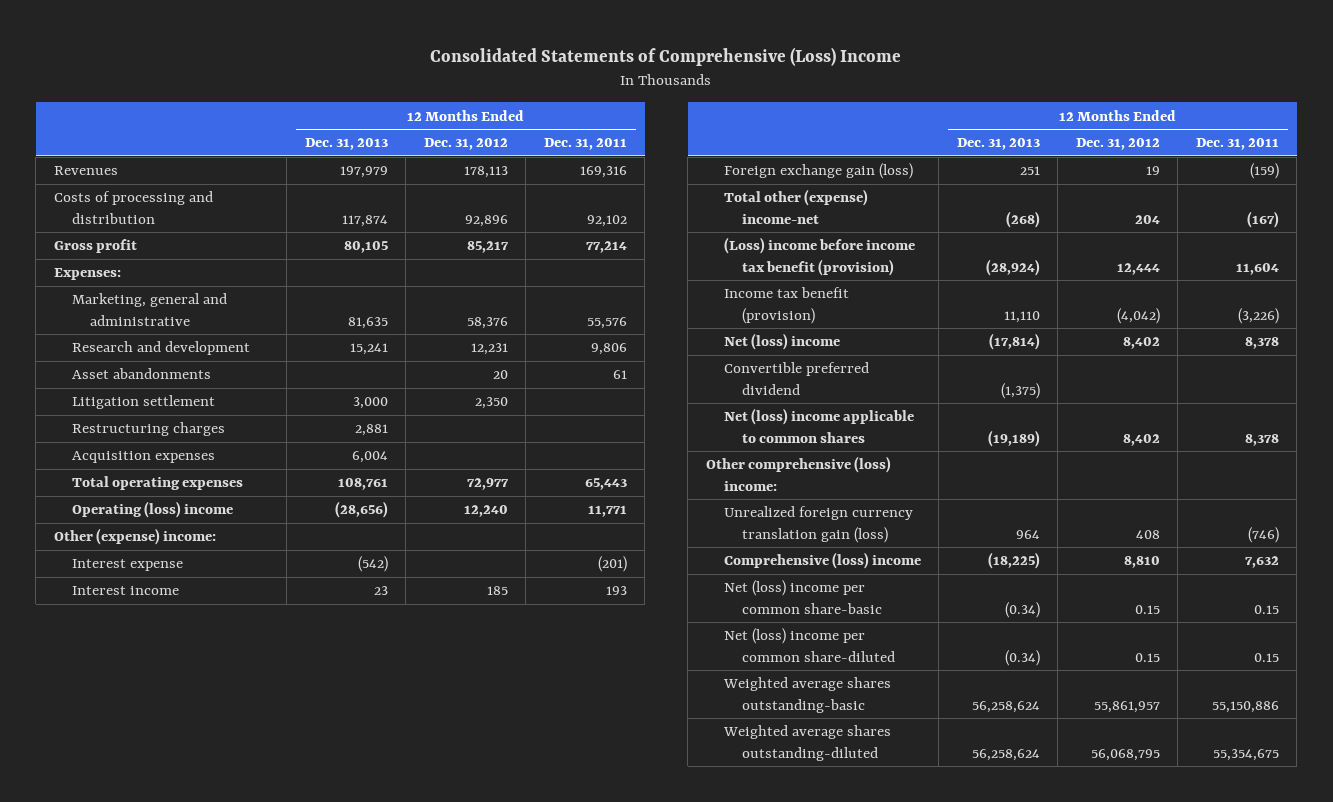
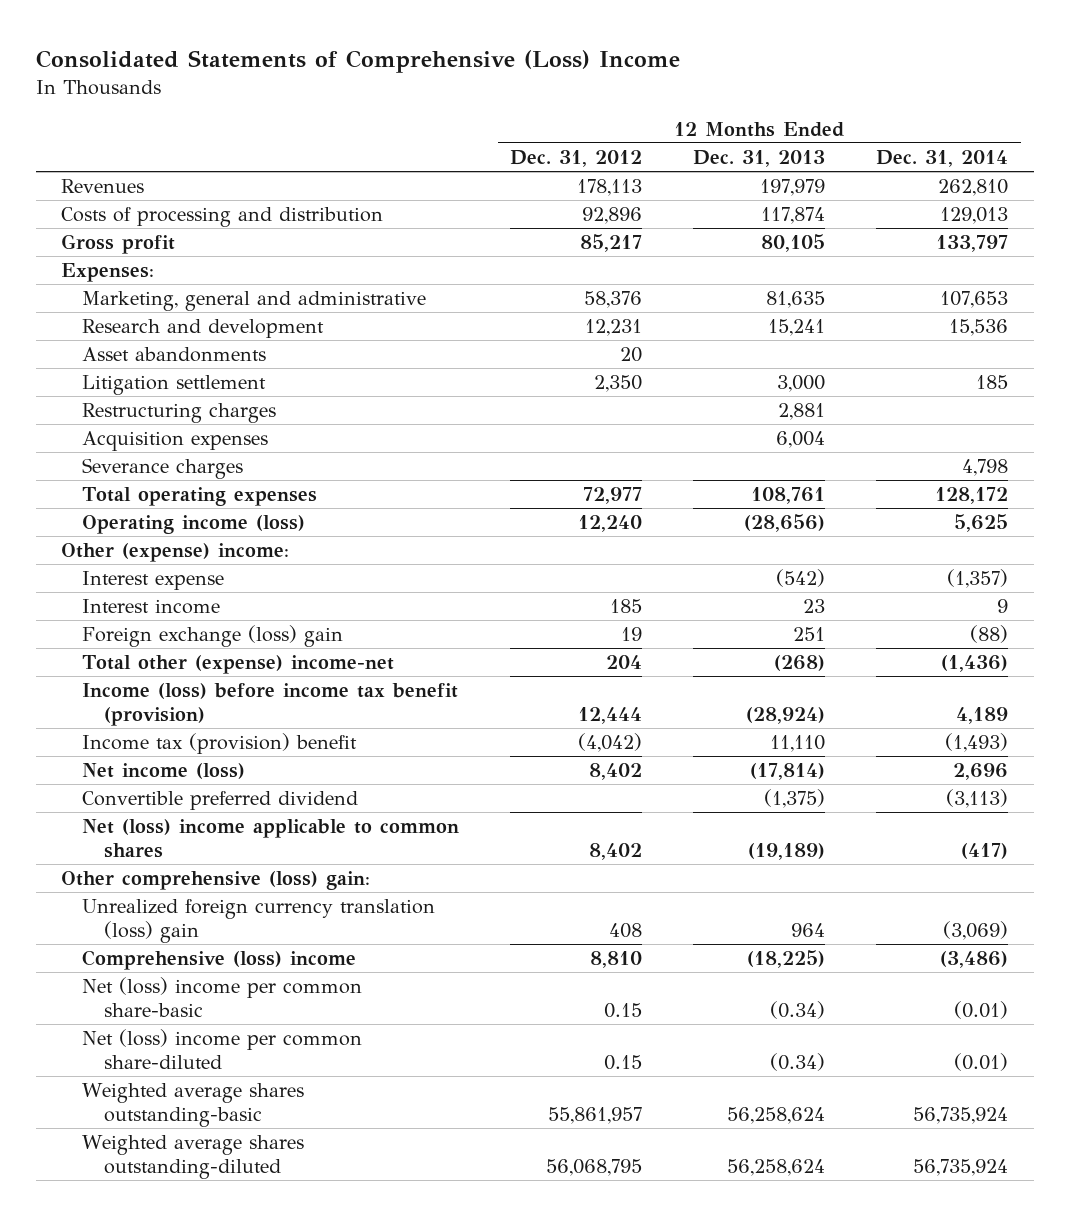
- | 12 Months Ended Dec. 31, 2013 | 12 Months Ended Dec. 31, 2012 | 12 Months Ended Dec. 31, 2011
+ | 12 Months Ended Dec. 31, 2012 | 12 Months Ended Dec. 31, 2013 | 12 Months Ended Dec. 31, 2014
+ Severance charges | | | 4,798
- Operating (loss) income | (28,656) | 12,240 | 11,771
+ Operating income (loss) | 12,240 | (28,656) | 5,625
- Foreign exchange gain (loss) | 251 | 19 | (159)
+ Foreign exchange (loss) gain | 19 | 251 | (88)
- (Loss) income before income tax benefit (provision) | (28,924) | 12,444 | 11,604
- Income tax benefit (provision) | 11,110 | (4,042) | (3,226)
- Net (loss) income | (17,814) | 8,402 | 8,378
+ Income (loss) before income tax benefit (provision) | 12,444 | (28,924) | 4,189
+ Income tax (provision) benefit | (4,042) | 11,110 | (1,493)
+ Net income (loss) | 8,402 | (17,814) | 2,696
- Other comprehensive (loss) income:
- Unrealized foreign currency translation gain (loss) | 964 | 408 | (746)
+ Other comprehensive (loss) gain:
+ Unrealized foreign currency translation (loss) gain | 408 | 964 | (3,069)

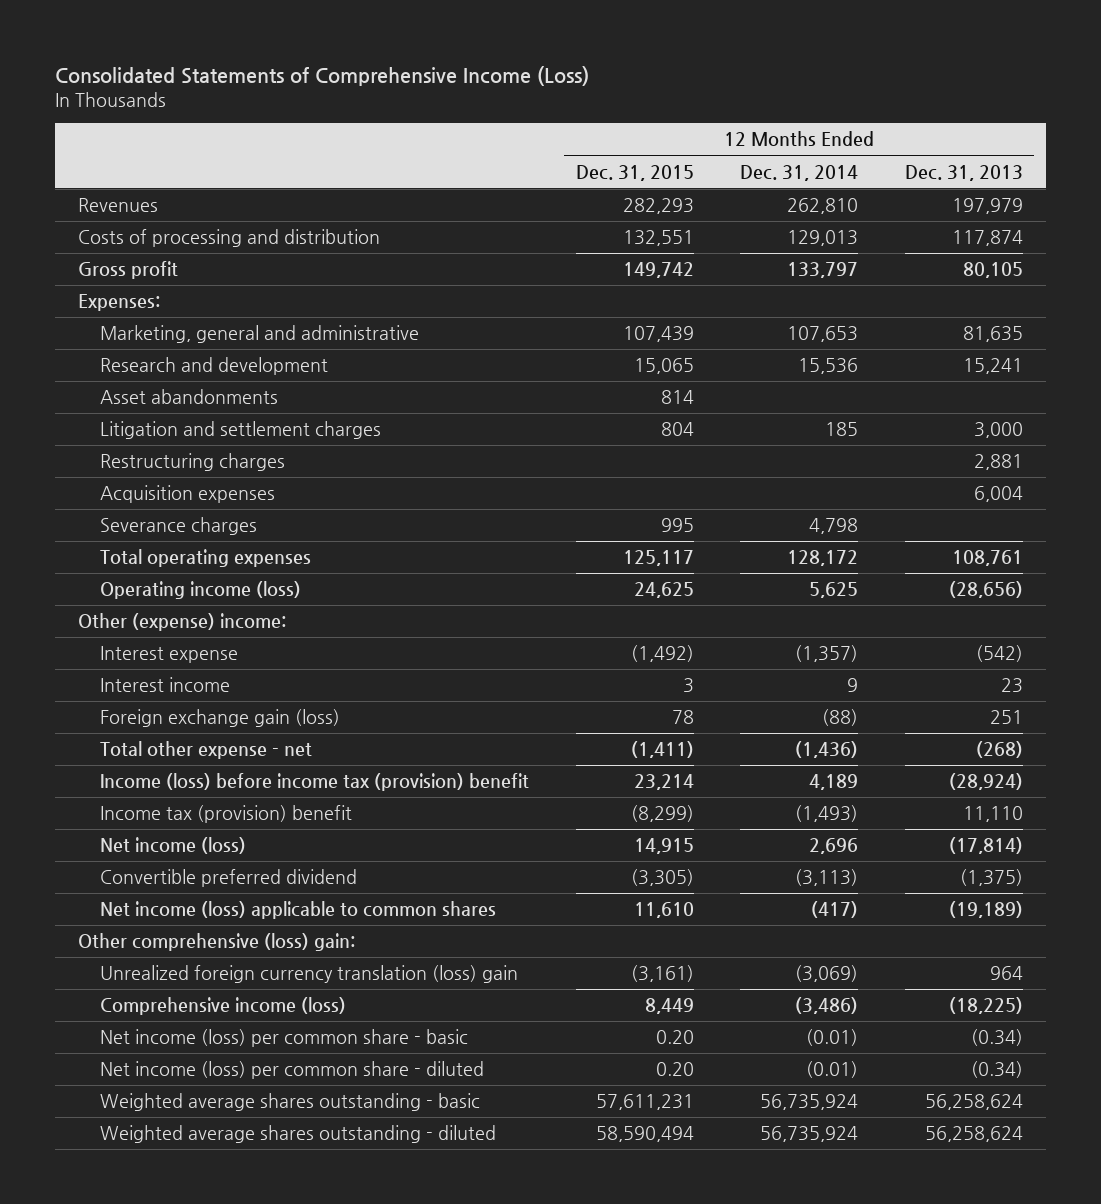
- Consolidated Statements of Comprehensive (Loss) Income
+ Consolidated Statements of Comprehensive Income (Loss)
- | 12 Months Ended Dec. 31, 2012 | 12 Months Ended Dec. 31, 2013 | 12 Months Ended Dec. 31, 2014
+ | 12 Months Ended Dec. 31, 2015 | 12 Months Ended Dec. 31, 2014 | 12 Months Ended Dec. 31, 2013
- Litigation settlement | 2,350 | 3,000 | 185
+ Litigation and settlement charges | 804 | 185 | 3,000
- Foreign exchange (loss) gain | 19 | 251 | (88)
- Total other (expense) income-net | 204 | (268) | (1,436)
- Income (loss) before income tax benefit (provision) | 12,444 | (28,924) | 4,189
+ Foreign exchange gain (loss) | 78 | (88) | 251
+ Total other expense - net | (1,411) | (1,436) | (268)
+ Income (loss) before income tax (provision) benefit | 23,214 | 4,189 | (28,924)
- Net (loss) income applicable to common shares | 8,402 | (19,189) | (417)
+ Net income (loss) applicable to common shares | 11,610 | (417) | (19,189)
- Comprehensive (loss) income | 8,810 | (18,225) | (3,486)
- Net (loss) income per common share-basic | 0.15 | (0.34) | (0.01)
- Net (loss) income per common share-diluted | 0.15 | (0.34) | (0.01)
- Weighted average shares outstanding-basic | 55,861,957 | 56,258,624 | 56,735,924
- Weighted average shares outstanding-diluted | 56,068,795 | 56,258,624 | 56,735,924
+ Comprehensive income (loss) | 8,449 | (3,486) | (18,225)
+ Net income (loss) per common share - basic | 0.20 | (0.01) | (0.34)
+ Net income (loss) per common share - diluted | 0.20 | (0.01) | (0.34)
+ Weighted average shares outstanding - basic | 57,611,231 | 56,735,924 | 56,258,624
+ Weighted average shares outstanding - diluted | 58,590,494 | 56,735,924 | 56,258,624

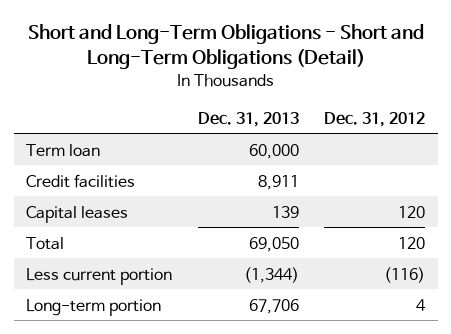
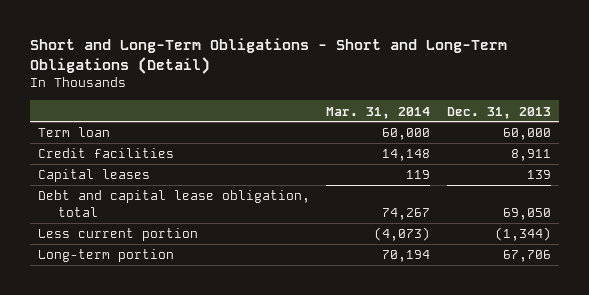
- | Dec. 31, 2013 | Dec. 31, 2012
+ | Mar. 31, 2014 | Dec. 31, 2013
- Total | 69,050 | 120
+ Debt and capital lease obligation, total | 74,267 | 69,050

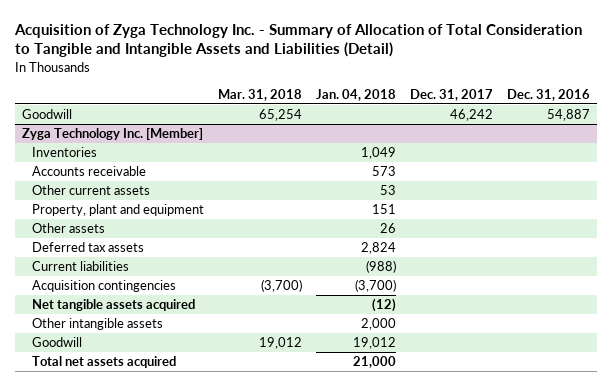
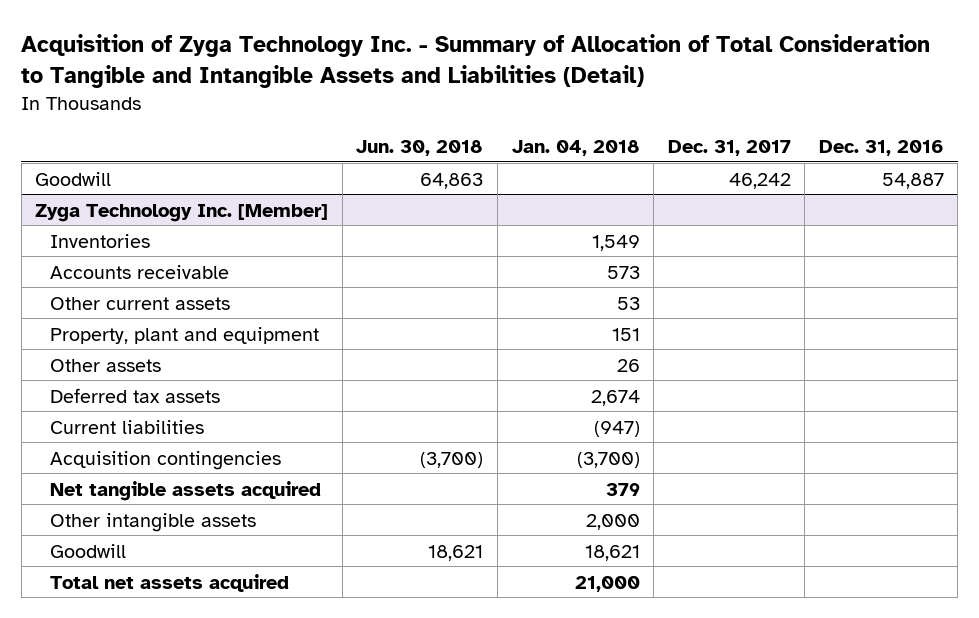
- | Mar. 31, 2018 | Jan. 04, 2018 | Dec. 31, 2017 | Dec. 31, 2016
+ | Jun. 30, 2018 | Jan. 04, 2018 | Dec. 31, 2017 | Dec. 31, 2016
@ Zyga Technology Inc. [Member]
- Inventories | | 1,049 | |
+ Inventories | | 1,549 | |
- Deferred tax assets | | 2,824 | |
- Current liabilities | | (988) | |
+ Deferred tax assets | | 2,674 | |
+ Current liabilities | | (947) | |
- Net tangible assets acquired | | (12) | |
+ Net tangible assets acquired | | 379 | |
- Goodwill | 19,012 | 19,012 | |
+ Goodwill | 18,621 | 18,621 | |

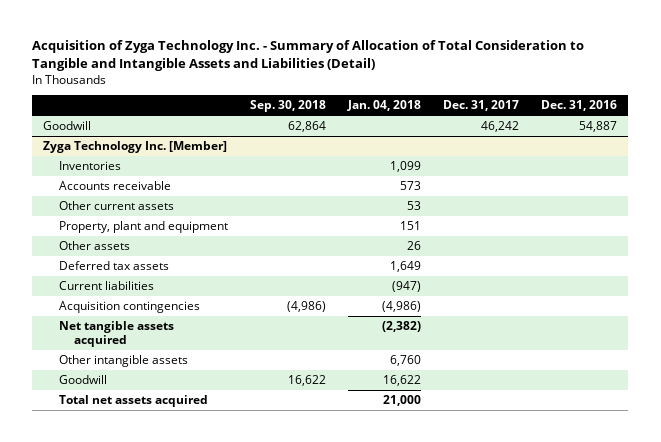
- | Jun. 30, 2018 | Jan. 04, 2018 | Dec. 31, 2017 | Dec. 31, 2016
+ | Sep. 30, 2018 | Jan. 04, 2018 | Dec. 31, 2017 | Dec. 31, 2016
@ Zyga Technology Inc. [Member]
- Inventories | | 1,549 | |
+ Inventories | | 1,099 | |
- Deferred tax assets | | 2,674 | |
+ Deferred tax assets | | 1,649 | |
- Acquisition contingencies | (3,700) | (3,700) | |
- Net tangible assets acquired | | 379 | |
- Other intangible assets | | 2,000 | |
- Goodwill | 18,621 | 18,621 | |
+ Acquisition contingencies | (4,986) | (4,986) | |
+ Net tangible assets acquired | | (2,382) | |
+ Other intangible assets | | 6,760 | |
+ Goodwill | 16,622 | 16,622 | |

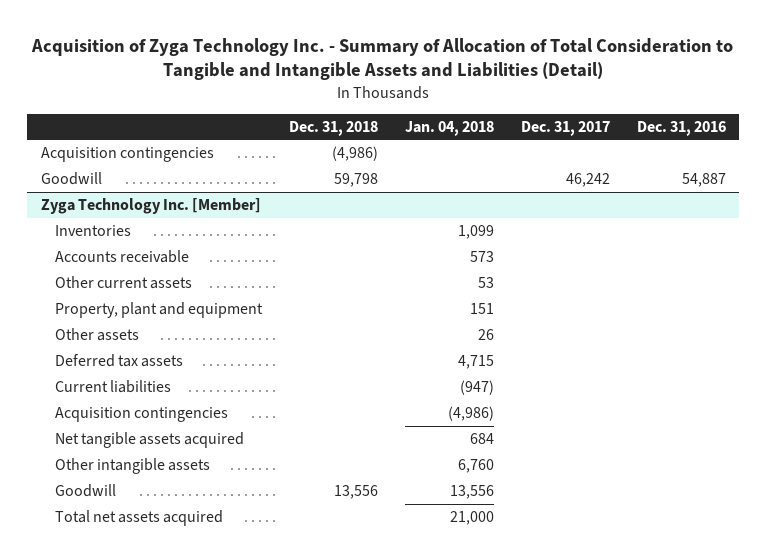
- | Sep. 30, 2018 | Jan. 04, 2018 | Dec. 31, 2017 | Dec. 31, 2016
+ | Dec. 31, 2018 | Jan. 04, 2018 | Dec. 31, 2017 | Dec. 31, 2016
+ Acquisition contingencies | (4,986) | | |
@ Zyga Technology Inc. [Member]
- Deferred tax assets | | 1,649 | |
+ Deferred tax assets | | 4,715 | |
- Net tangible assets acquired | | (2,382) | |
+ Net tangible assets acquired | | 684 | |
- Goodwill | 16,622 | 16,622 | |
+ Goodwill | 13,556 | 13,556 | |

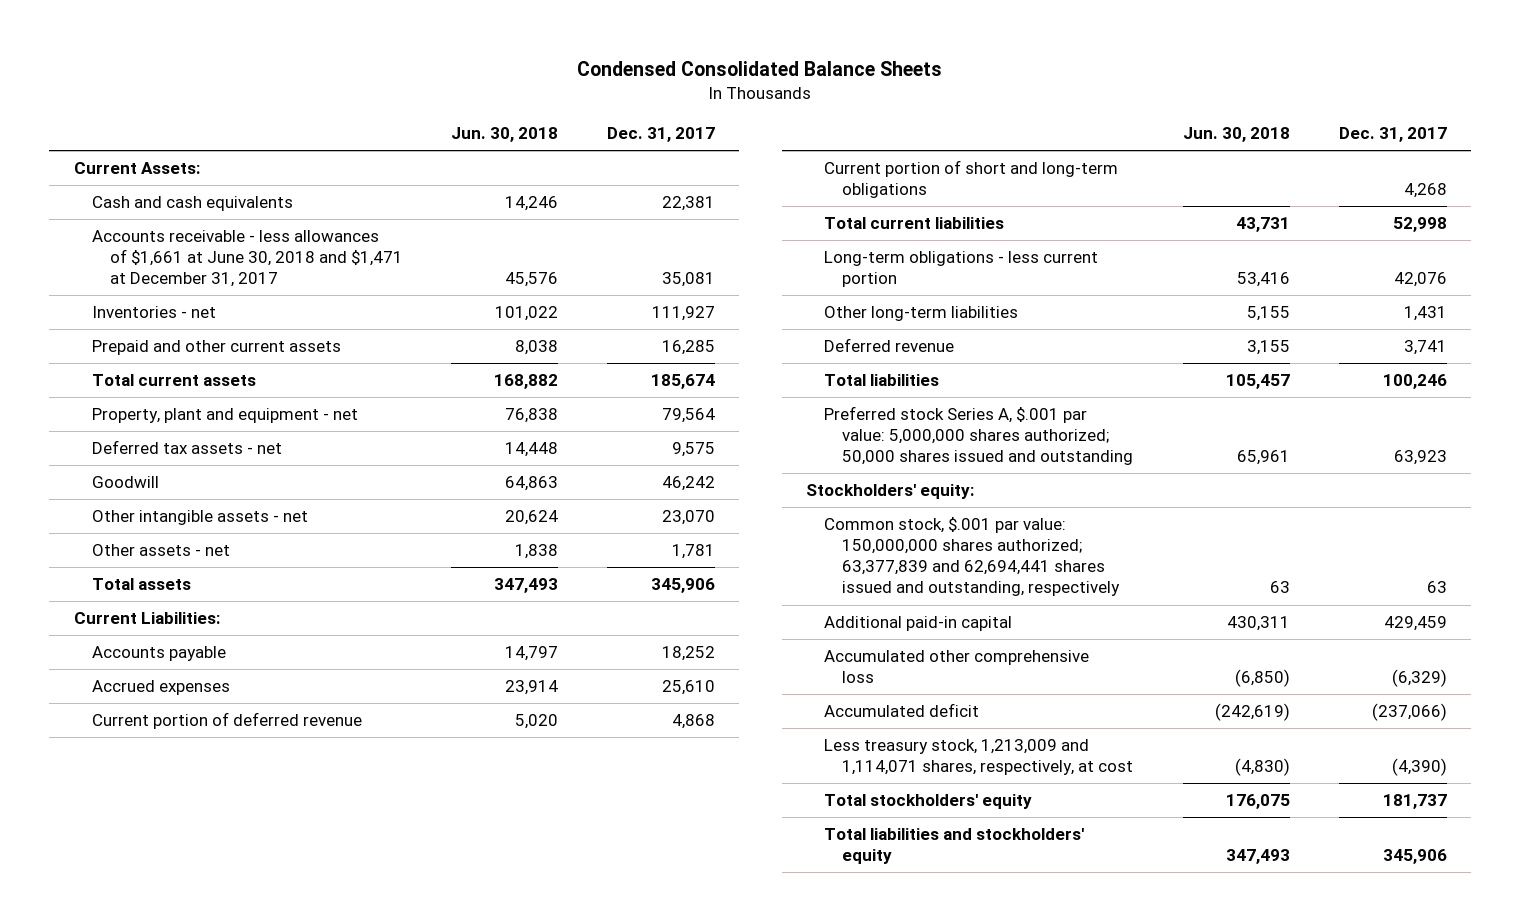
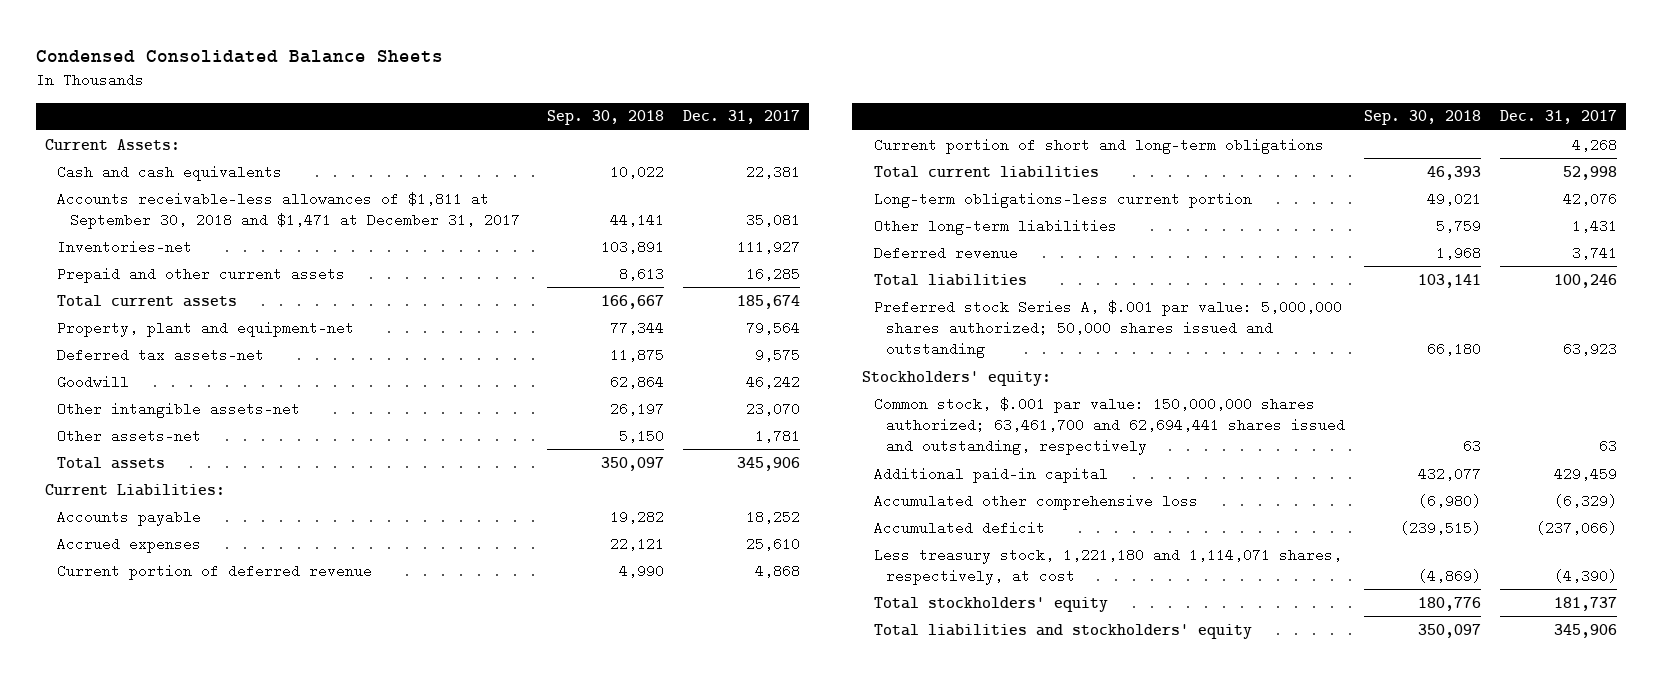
- | Jun. 30, 2018 | Dec. 31, 2017
+ | Sep. 30, 2018 | Dec. 31, 2017
- Accounts receivable - less allowances of $1,661 at June 30, 2018 and $1,471 at December 31, 2017 | 45,576 | 35,081
- Inventories - net | 101,022 | 111,927
+ Accounts receivable-less allowances of $1,811 at September 30, 2018 and $1,471 at December 31, 2017 | 44,141 | 35,081
+ Inventories-net | 103,891 | 111,927
- Property, plant and equipment - net | 76,838 | 79,564
- Deferred tax assets - net | 14,448 | 9,575
+ Property, plant and equipment-net | 77,344 | 79,564
+ Deferred tax assets-net | 11,875 | 9,575
- Other intangible assets - net | 20,624 | 23,070
- Other assets - net | 1,838 | 1,781
+ Other intangible assets-net | 26,197 | 23,070
+ Other assets-net | 5,150 | 1,781
- Long-term obligations - less current portion | 53,416 | 42,076
+ Long-term obligations-less current portion | 49,021 | 42,076
- Common stock, $.001 par value: 150,000,000 shares authorized; 63,377,839 and 62,694,441 shares issued and outstanding, respectively | 63 | 63
+ Common stock, $.001 par value: 150,000,000 shares authorized; 63,461,700 and 62,694,441 shares issued and outstanding, respectively | 63 | 63
- Less treasury stock, 1,213,009 and 1,114,071 shares, respectively, at cost | (4,830) | (4,390)
+ Less treasury stock, 1,221,180 and 1,114,071 shares, respectively, at cost | (4,869) | (4,390)

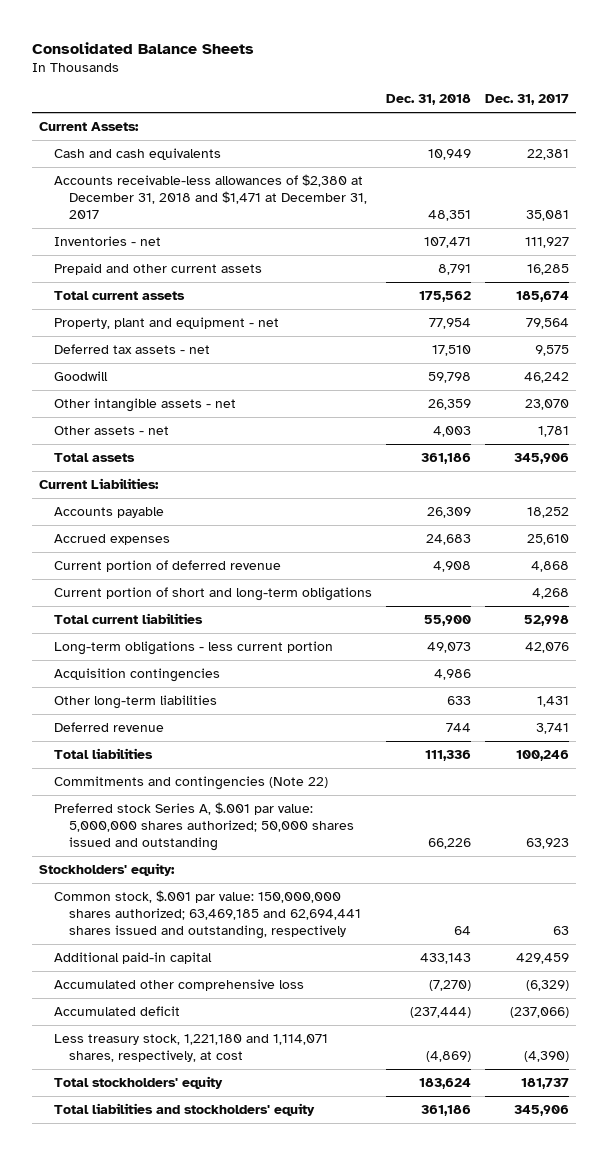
- Condensed Consolidated Balance Sheets
+ Consolidated Balance Sheets
- | Sep. 30, 2018 | Dec. 31, 2017
+ | Dec. 31, 2018 | Dec. 31, 2017
- Accounts receivable-less allowances of $1,811 at September 30, 2018 and $1,471 at December 31, 2017 | 44,141 | 35,081
- Inventories-net | 103,891 | 111,927
+ Accounts receivable-less allowances of $2,380 at December 31, 2018 and $1,471 at December 31, 2017 | 48,351 | 35,081
+ Inventories - net | 107,471 | 111,927
- Property, plant and equipment-net | 77,344 | 79,564
- Deferred tax assets-net | 11,875 | 9,575
+ Property, plant and equipment - net | 77,954 | 79,564
+ Deferred tax assets - net | 17,510 | 9,575
- Other intangible assets-net | 26,197 | 23,070
- Other assets-net | 5,150 | 1,781
+ Other intangible assets - net | 26,359 | 23,070
+ Other assets - net | 4,003 | 1,781
- Long-term obligations-less current portion | 49,021 | 42,076
+ Long-term obligations - less current portion | 49,073 | 42,076
+ Acquisition contingencies | 4,986 |
+ Commitments and contingencies (Note 22)
- Common stock, $.001 par value: 150,000,000 shares authorized; 63,461,700 and 62,694,441 shares issued and outstanding, respectively | 63 | 63
+ Common stock, $.001 par value: 150,000,000 shares authorized; 63,469,185 and 62,694,441 shares issued and outstanding, respectively | 64 | 63

